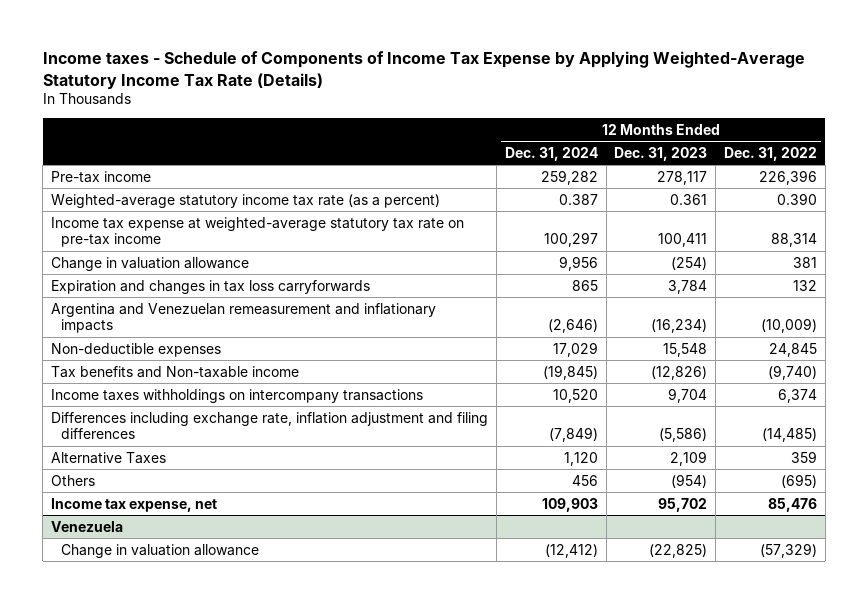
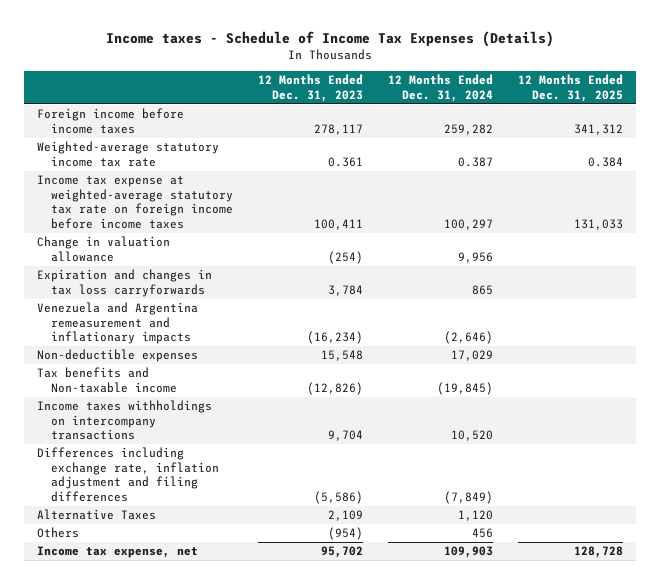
- Income taxes - Schedule of Components of Income Tax Expense by Applying Weighted-Average Statutory Income Tax Rate (Details)
+ Income taxes - Schedule of Income Tax Expenses (Details)
- | 12 Months Ended Dec. 31, 2024 | 12 Months Ended Dec. 31, 2023 | 12 Months Ended Dec. 31, 2022
+ | 12 Months Ended Dec. 31, 2023 | 12 Months Ended Dec. 31, 2024 | 12 Months Ended Dec. 31, 2025
- Pre-tax income | 259,282 | 278,117 | 226,396
- Weighted-average statutory income tax rate (as a percent) | 0.387 | 0.361 | 0.390
- Income tax expense at weighted-average statutory tax rate on pre-tax income | 100,297 | 100,411 | 88,314
+ Foreign income before income taxes | 278,117 | 259,282 | 341,312
+ Weighted-average statutory income tax rate | 0.361 | 0.387 | 0.384
+ Income tax expense at weighted-average statutory tax rate on foreign income before income taxes | 100,411 | 100,297 | 131,033
- Argentina and Venezuelan remeasurement and inflationary impacts | (2,646) | (16,234) | (10,009)
+ Venezuela and Argentina remeasurement and inflationary impacts | (16,234) | (2,646) |
- Venezuela
- Change in valuation allowance | (12,412) | (22,825) | (57,329)

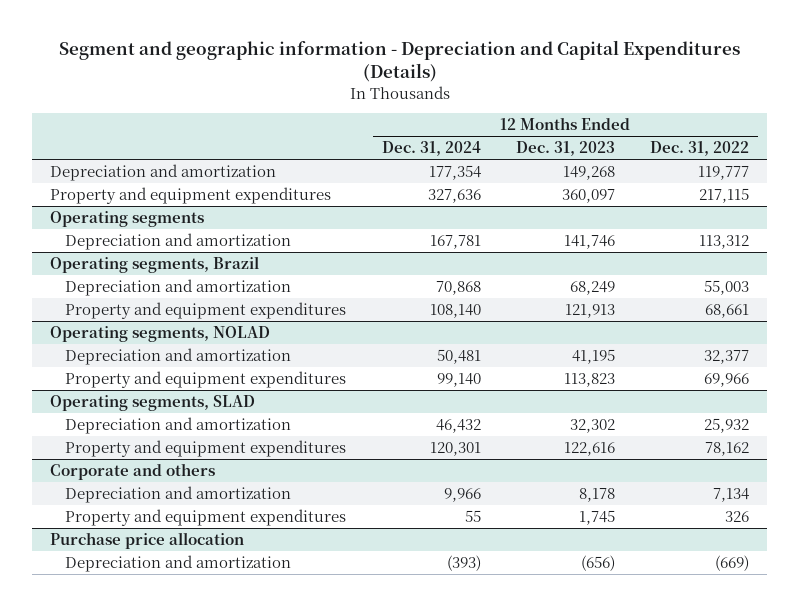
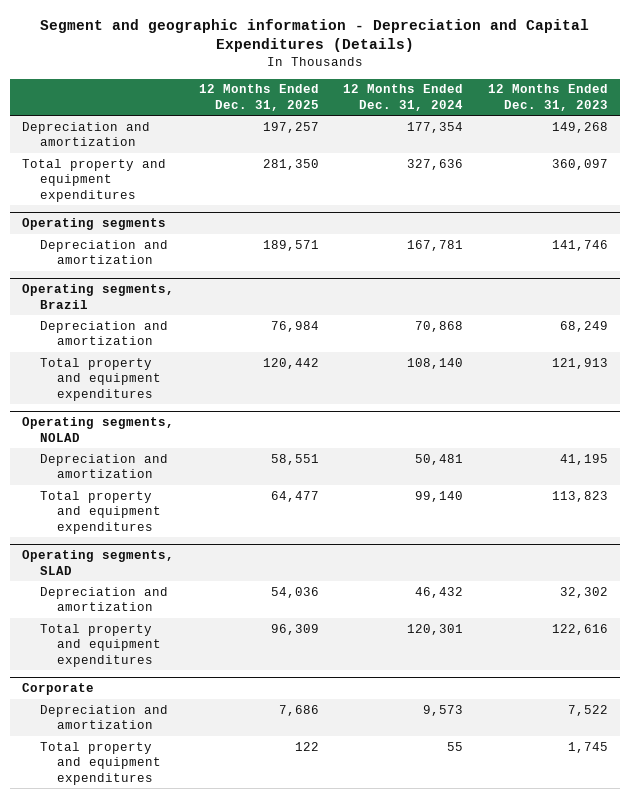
- | 12 Months Ended Dec. 31, 2024 | 12 Months Ended Dec. 31, 2023 | 12 Months Ended Dec. 31, 2022
+ | 12 Months Ended Dec. 31, 2025 | 12 Months Ended Dec. 31, 2024 | 12 Months Ended Dec. 31, 2023
- Property and equipment expenditures | 327,636 | 360,097 | 217,115
+ Total property and equipment expenditures | 281,350 | 327,636 | 360,097
@ Operating segments, Brazil
- Property and equipment expenditures | 108,140 | 121,913 | 68,661
+ Total property and equipment expenditures | 120,442 | 108,140 | 121,913
@ Operating segments, NOLAD
- Property and equipment expenditures | 99,140 | 113,823 | 69,966
+ Total property and equipment expenditures | 64,477 | 99,140 | 113,823
@ Operating segments, SLAD
- Property and equipment expenditures | 120,301 | 122,616 | 78,162
- Corporate and others
- Depreciation and amortization | 9,966 | 8,178 | 7,134
- Property and equipment expenditures | 55 | 1,745 | 326
- Purchase price allocation
- Depreciation and amortization | (393) | (656) | (669)
@ Operating segments, SLAD
+ Total property and equipment expenditures | 96,309 | 120,301 | 122,616
+ Corporate
+ Depreciation and amortization | 7,686 | 9,573 | 7,522
+ Total property and equipment expenditures | 122 | 55 | 1,745

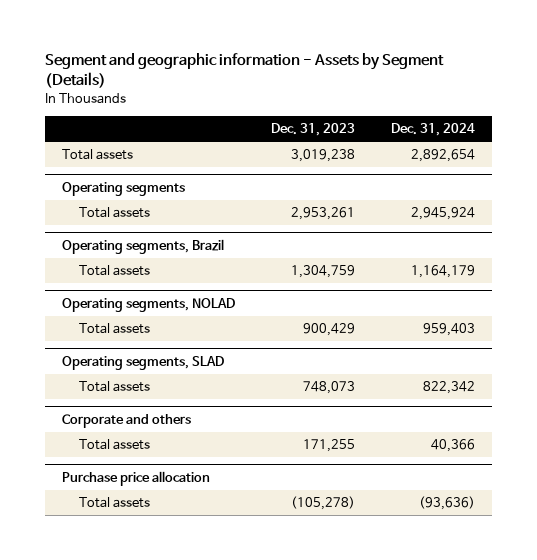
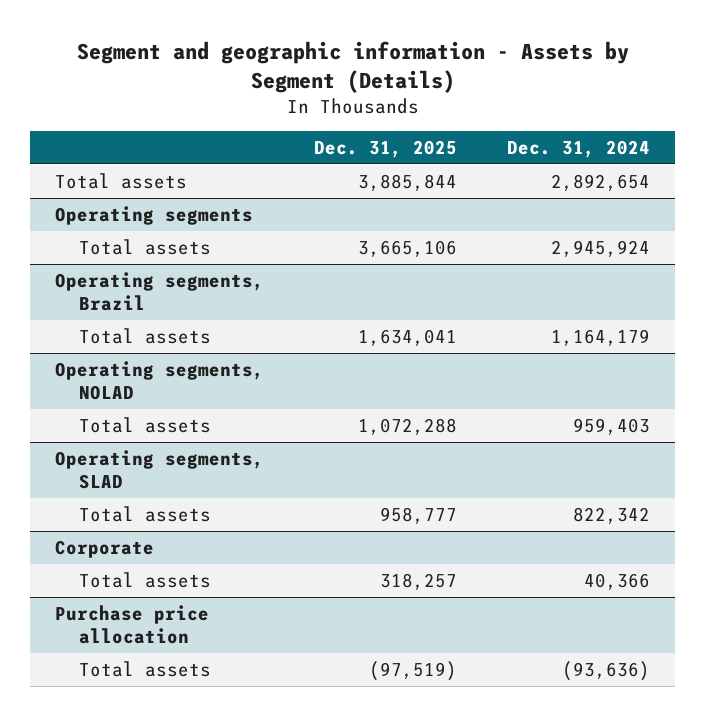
- | Dec. 31, 2023 | Dec. 31, 2024
+ | Dec. 31, 2025 | Dec. 31, 2024
- Corporate and others
+ Corporate

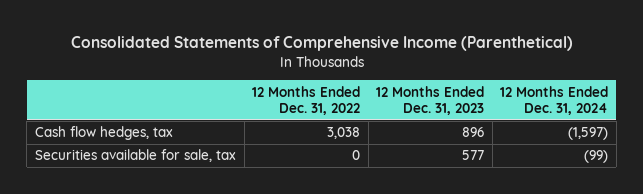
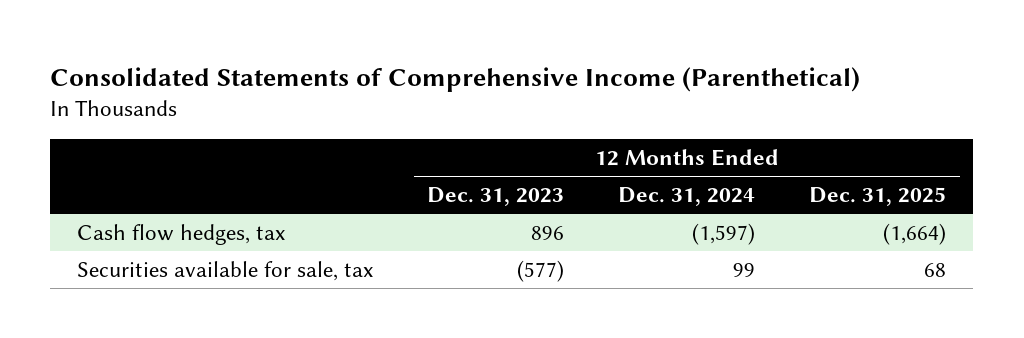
- | 12 Months Ended Dec. 31, 2022 | 12 Months Ended Dec. 31, 2023 | 12 Months Ended Dec. 31, 2024
+ | 12 Months Ended Dec. 31, 2023 | 12 Months Ended Dec. 31, 2024 | 12 Months Ended Dec. 31, 2025
- Securities available for sale, tax | 0 | 577 | (99)
+ Securities available for sale, tax | (577) | 99 | 68

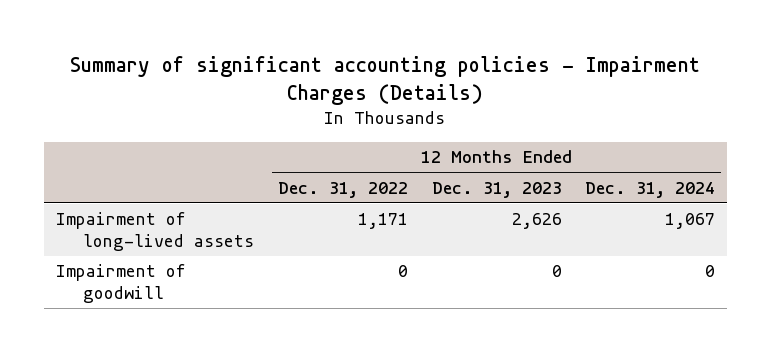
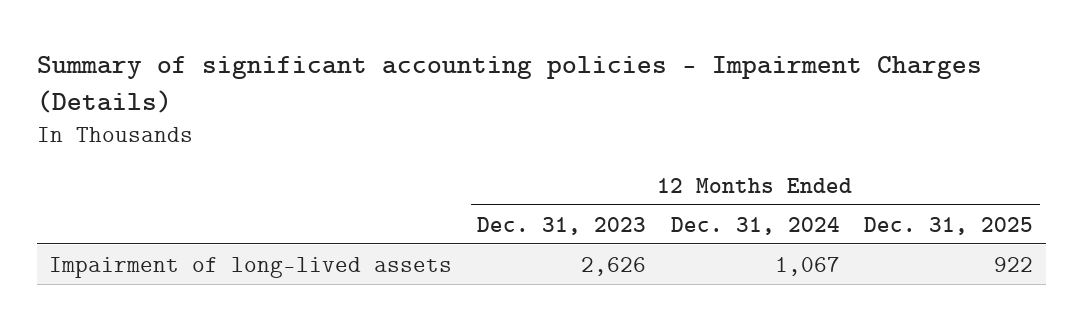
- | 12 Months Ended Dec. 31, 2022 | 12 Months Ended Dec. 31, 2023 | 12 Months Ended Dec. 31, 2024
+ | 12 Months Ended Dec. 31, 2023 | 12 Months Ended Dec. 31, 2024 | 12 Months Ended Dec. 31, 2025
- Impairment of goodwill | 0 | 0 | 0

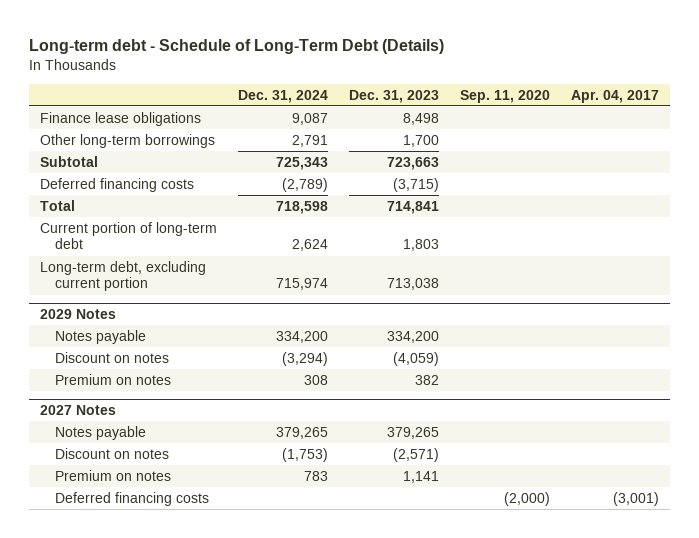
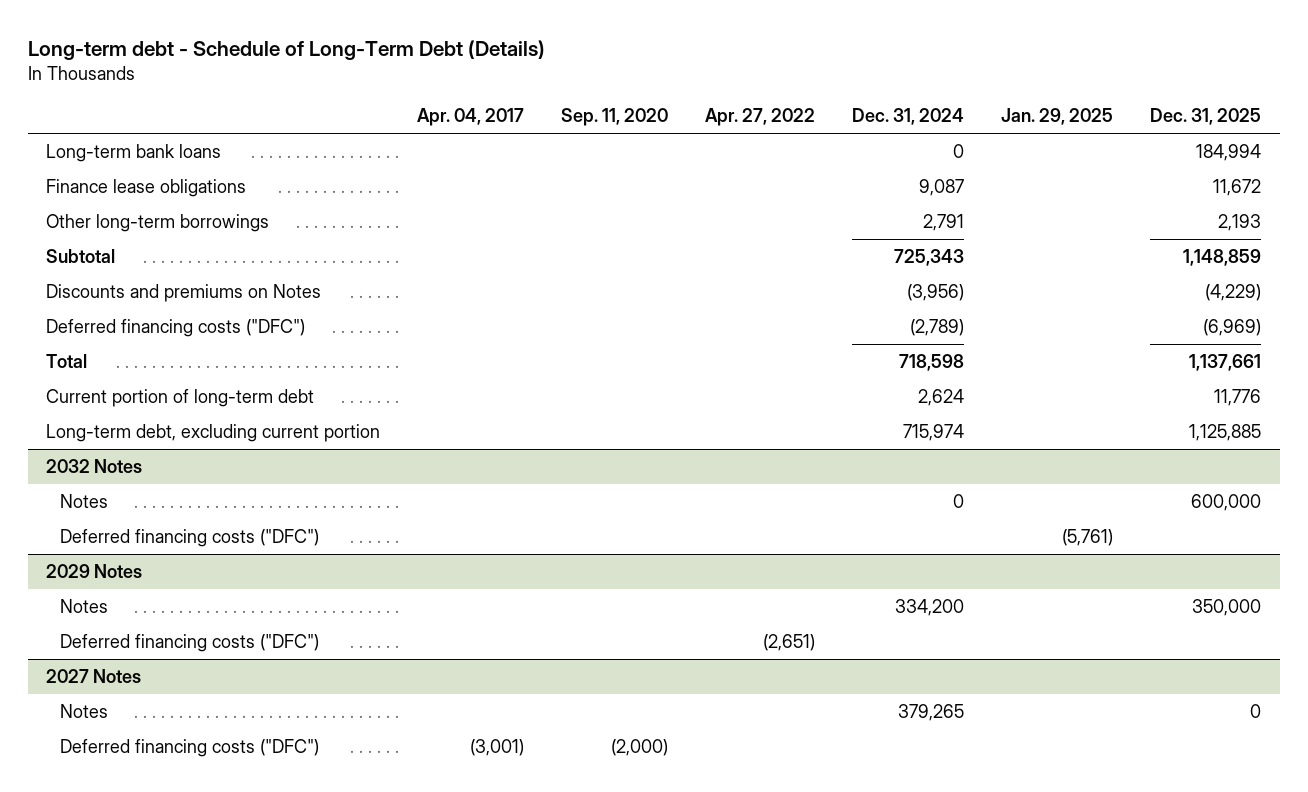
- | Dec. 31, 2024 | Dec. 31, 2023 | Sep. 11, 2020 | Apr. 04, 2017
+ | Apr. 04, 2017 | Sep. 11, 2020 | Apr. 27, 2022 | Dec. 31, 2024 | Jan. 29, 2025 | Dec. 31, 2025
+ Long-term bank loans | | | | 0 | | 184,994
- Deferred financing costs | (2,789) | (3,715) | |
+ Discounts and premiums on Notes | | | | (3,956) | | (4,229)
+ Deferred financing costs ("DFC") | | | | (2,789) | | (6,969)
+ 2032 Notes
+ Notes | | | | 0 | | 600,000
+ Deferred financing costs ("DFC") | | | | | (5,761) |
@ 2029 Notes
- Notes payable | 334,200 | 334,200 | |
- Discount on notes | (3,294) | (4,059) | |
- Premium on notes | 308 | 382 | |
+ Notes | | | | 334,200 | | 350,000
+ Deferred financing costs ("DFC") | | | (2,651) | | |
@ 2027 Notes
- Notes payable | 379,265 | 379,265 | |
- Discount on notes | (1,753) | (2,571) | |
- Premium on notes | 783 | 1,141 | |
- Deferred financing costs | | | (2,000) | (3,001)
+ Notes | | | | 379,265 | | 0
+ Deferred financing costs ("DFC") | (3,001) | (2,000) | | | |

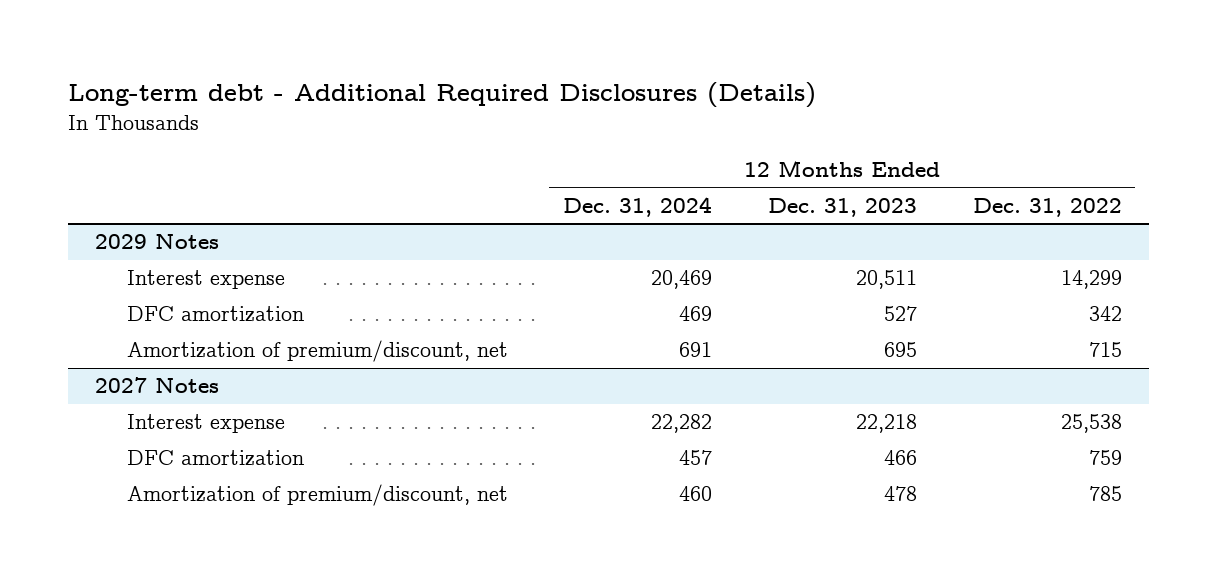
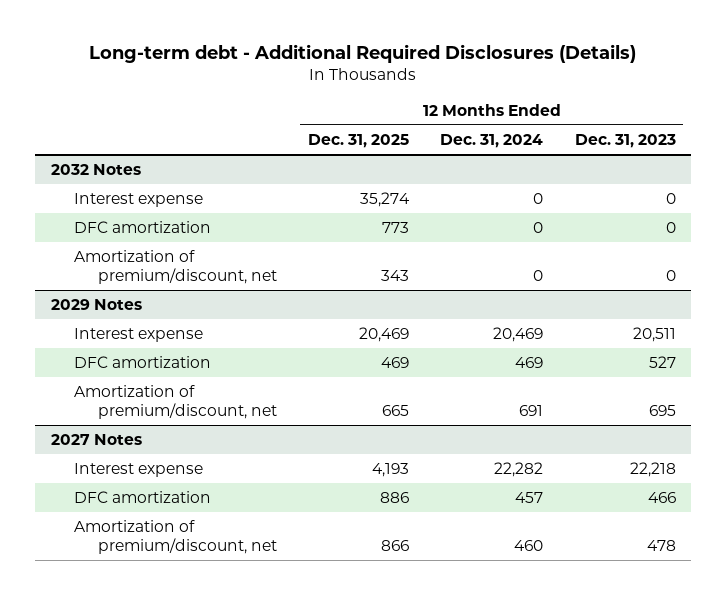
- | 12 Months Ended Dec. 31, 2024 | 12 Months Ended Dec. 31, 2023 | 12 Months Ended Dec. 31, 2022
+ | 12 Months Ended Dec. 31, 2025 | 12 Months Ended Dec. 31, 2024 | 12 Months Ended Dec. 31, 2023
+ 2032 Notes
+ Interest expense | 35,274 | 0 | 0
+ DFC amortization | 773 | 0 | 0
+ Amortization of premium/discount, net | 343 | 0 | 0

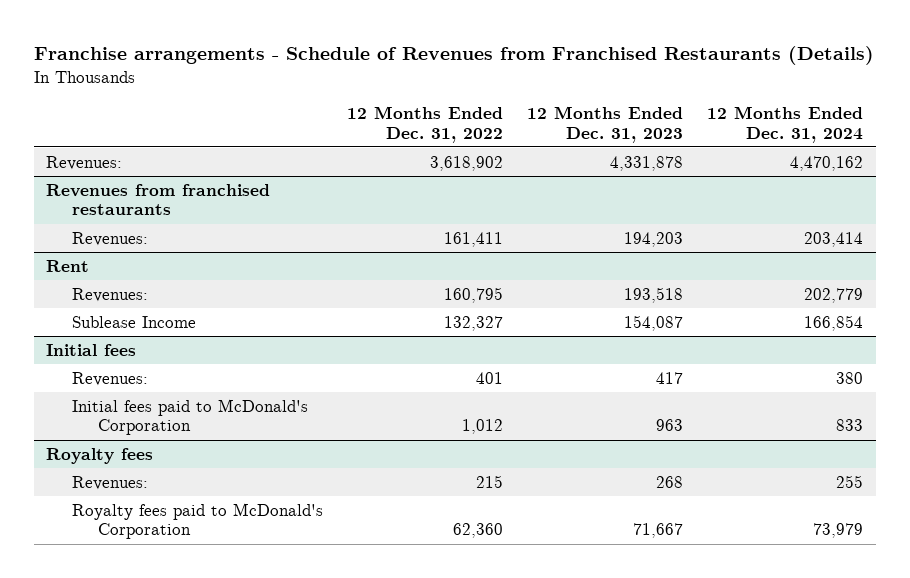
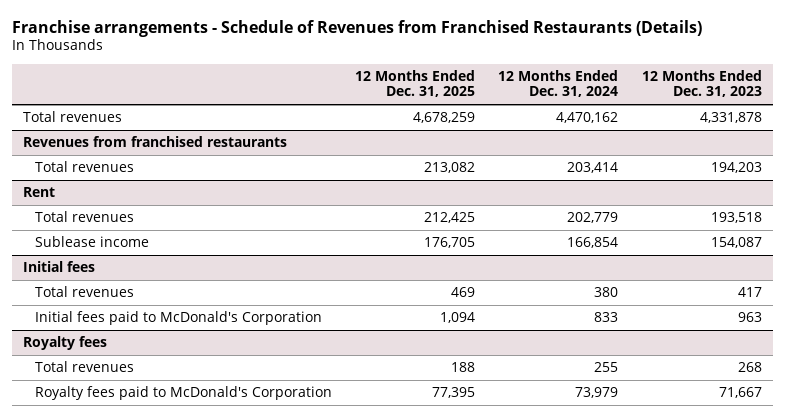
- | 12 Months Ended Dec. 31, 2022 | 12 Months Ended Dec. 31, 2023 | 12 Months Ended Dec. 31, 2024
+ | 12 Months Ended Dec. 31, 2025 | 12 Months Ended Dec. 31, 2024 | 12 Months Ended Dec. 31, 2023
- Revenues: | 3,618,902 | 4,331,878 | 4,470,162
+ Total revenues | 4,678,259 | 4,470,162 | 4,331,878
@ Revenues from franchised restaurants
- Revenues: | 161,411 | 194,203 | 203,414
+ Total revenues | 213,082 | 203,414 | 194,203
@ Rent
- Revenues: | 160,795 | 193,518 | 202,779
- Sublease Income | 132,327 | 154,087 | 166,854
+ Total revenues | 212,425 | 202,779 | 193,518
+ Sublease income | 176,705 | 166,854 | 154,087
@ Initial fees
- Revenues: | 401 | 417 | 380
+ Total revenues | 469 | 380 | 417
@ Royalty fees
- Revenues: | 215 | 268 | 255
+ Total revenues | 188 | 255 | 268

